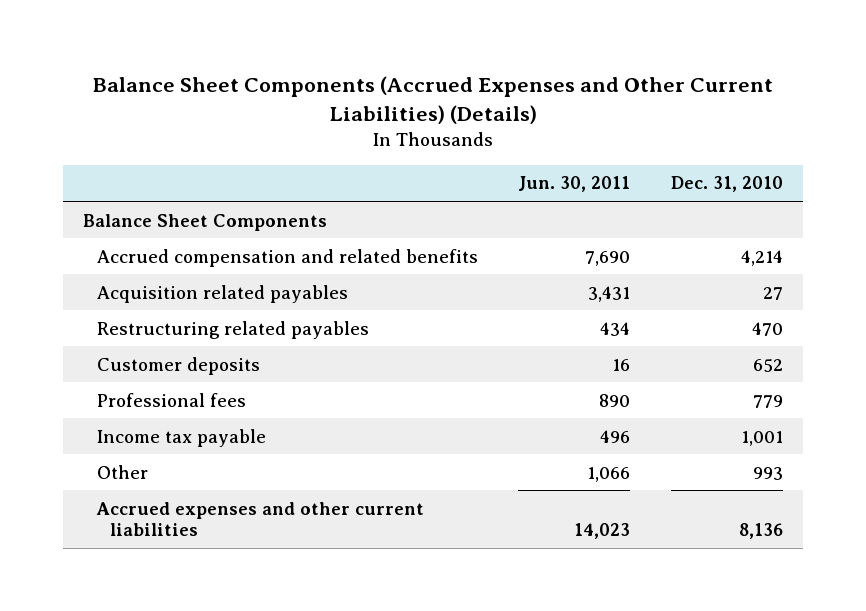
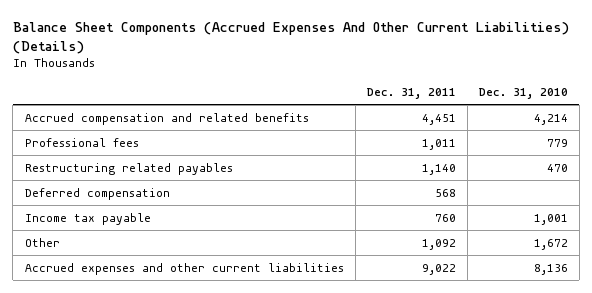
- Balance Sheet Components (Accrued Expenses and Other Current Liabilities) (Details)
+ Balance Sheet Components (Accrued Expenses And Other Current Liabilities) (Details)
- | Jun. 30, 2011 | Dec. 31, 2010
+ | Dec. 31, 2011 | Dec. 31, 2010
- Balance Sheet Components
- Acquisition related payables | 3,431 | 27
- Customer deposits | 16 | 652
moved down: Restructuring related payables | 1,140 | 470
+ Deferred compensation | 568 |
- Other | 1,066 | 993
+ Other | 1,092 | 1,672

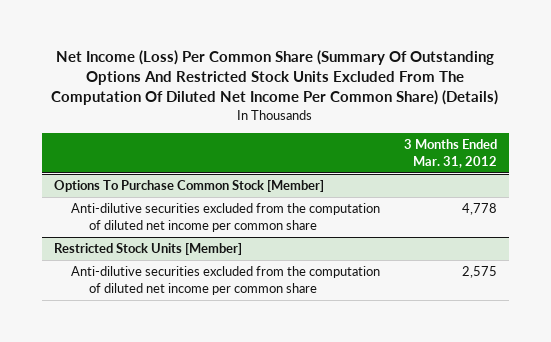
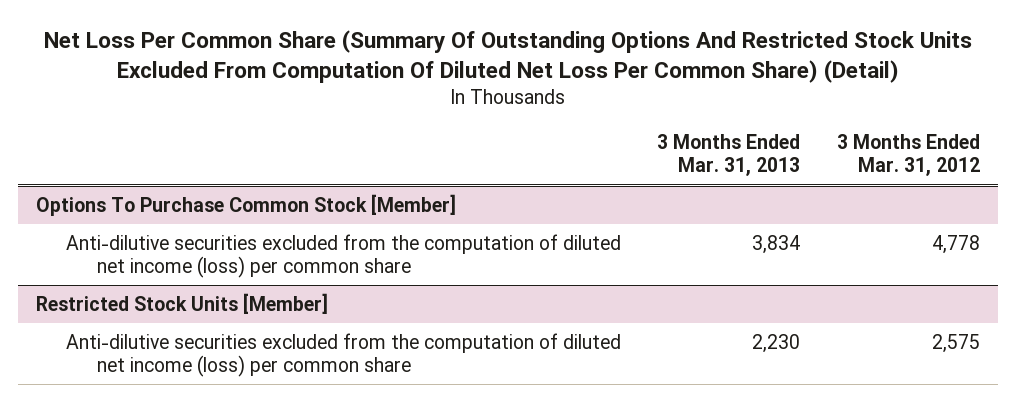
- Net Income (Loss) Per Common Share (Summary Of Outstanding Options And Restricted Stock Units Excluded From The Computation Of Diluted Net Income Per Common Share) (Details)
+ Net Loss Per Common Share (Summary Of Outstanding Options And Restricted Stock Units Excluded From Computation Of Diluted Net Loss Per Common Share) (Detail)
- | 3 Months Ended Mar. 31, 2012
+ | 3 Months Ended Mar. 31, 2013 | 3 Months Ended Mar. 31, 2012
@ Options To Purchase Common Stock [Member]
- Anti-dilutive securities excluded from the computation of diluted net income per common share | 4,778
+ Anti-dilutive securities excluded from the computation of diluted net income (loss) per common share | 3,834 | 4,778
@ Restricted Stock Units [Member]
- Anti-dilutive securities excluded from the computation of diluted net income per common share | 2,575
+ Anti-dilutive securities excluded from the computation of diluted net income (loss) per common share | 2,230 | 2,575

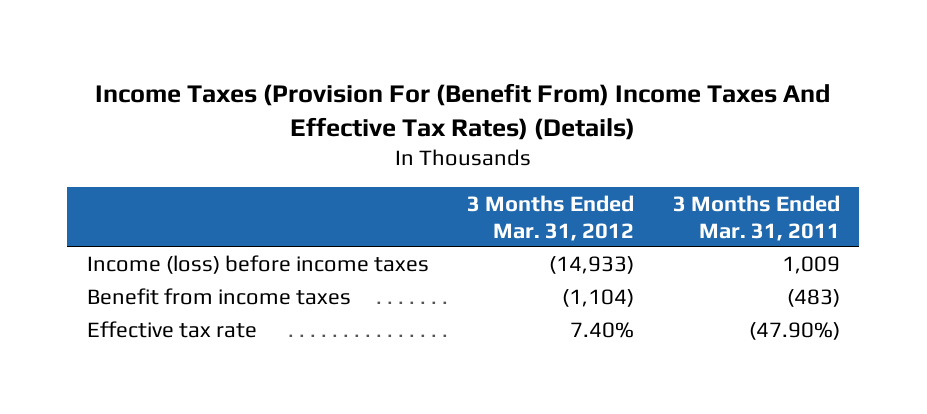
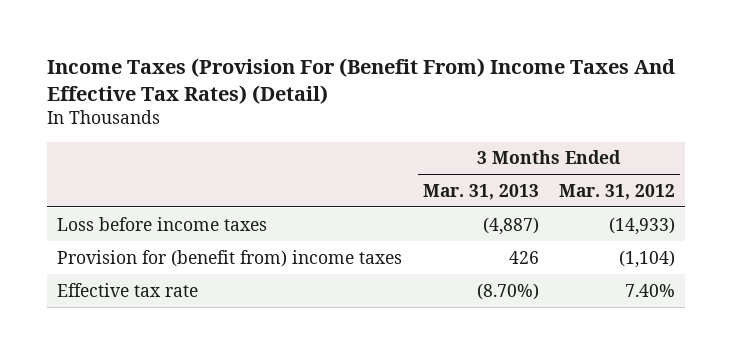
- Income Taxes (Provision For (Benefit From) Income Taxes And Effective Tax Rates) (Details)
+ Income Taxes (Provision For (Benefit From) Income Taxes And Effective Tax Rates) (Detail)
- | 3 Months Ended Mar. 31, 2012 | 3 Months Ended Mar. 31, 2011
+ | 3 Months Ended Mar. 31, 2013 | 3 Months Ended Mar. 31, 2012
- Income (loss) before income taxes | (14,933) | 1,009
- Benefit from income taxes | (1,104) | (483)
+ Loss before income taxes | (4,887) | (14,933)
+ Provision for (benefit from) income taxes | 426 | (1,104)

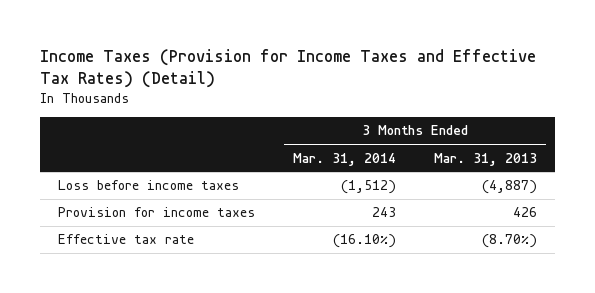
- Income Taxes (Provision For (Benefit From) Income Taxes And Effective Tax Rates) (Detail)
+ Income Taxes (Provision for Income Taxes and Effective Tax Rates) (Detail)
- | 3 Months Ended Mar. 31, 2013 | 3 Months Ended Mar. 31, 2012
+ | 3 Months Ended Mar. 31, 2014 | 3 Months Ended Mar. 31, 2013
- Provision for (benefit from) income taxes | 426 | (1,104)
+ Provision for income taxes | 243 | 426

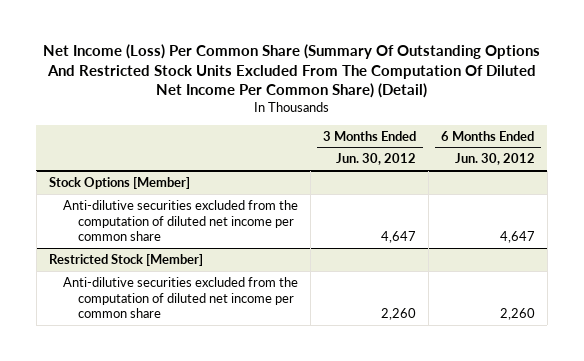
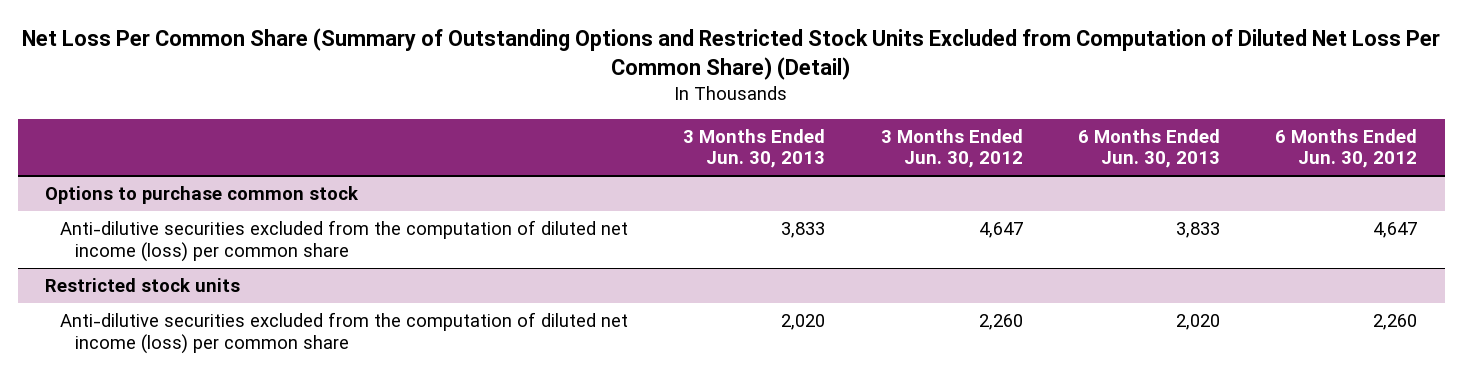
- Net Income (Loss) Per Common Share (Summary Of Outstanding Options And Restricted Stock Units Excluded From The Computation Of Diluted Net Income Per Common Share) (Detail)
+ Net Loss Per Common Share (Summary of Outstanding Options and Restricted Stock Units Excluded from Computation of Diluted Net Loss Per Common Share) (Detail)
- | 3 Months Ended Jun. 30, 2012 | 6 Months Ended Jun. 30, 2012
+ | 3 Months Ended Jun. 30, 2013 | 3 Months Ended Jun. 30, 2012 | 6 Months Ended Jun. 30, 2013 | 6 Months Ended Jun. 30, 2012
- Stock Options [Member]
- Anti-dilutive securities excluded from the computation of diluted net income per common share | 4,647 | 4,647
- Restricted Stock [Member]
- Anti-dilutive securities excluded from the computation of diluted net income per common share | 2,260 | 2,260
+ Options to purchase common stock
+ Anti-dilutive securities excluded from the computation of diluted net income (loss) per common share | 3,833 | 4,647 | 3,833 | 4,647
+ Restricted stock units
+ Anti-dilutive securities excluded from the computation of diluted net income (loss) per common share | 2,020 | 2,260 | 2,020 | 2,260

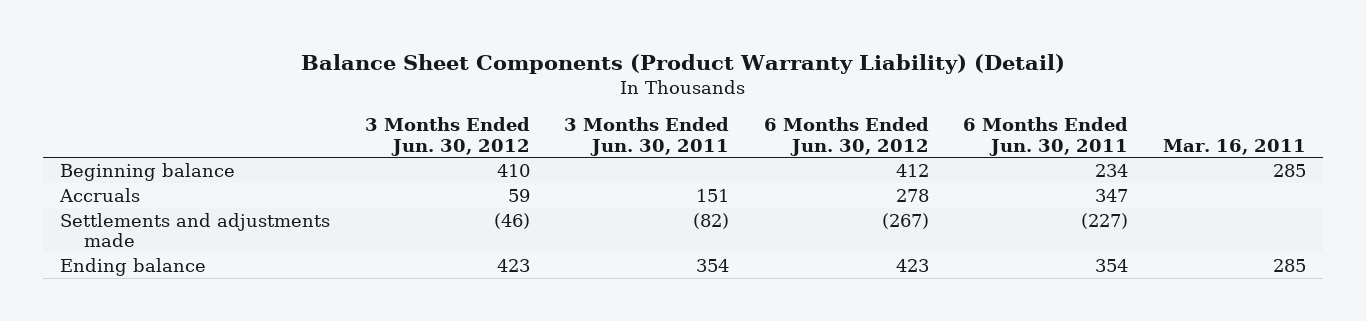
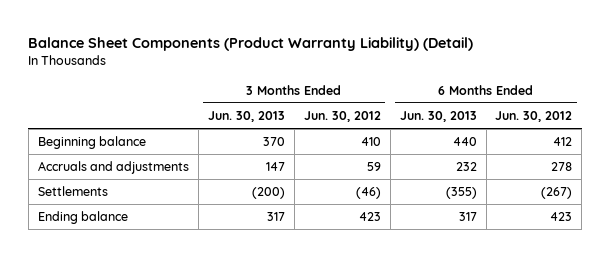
- | 3 Months Ended Jun. 30, 2012 | 3 Months Ended Jun. 30, 2011 | 6 Months Ended Jun. 30, 2012 | 6 Months Ended Jun. 30, 2011 | Mar. 16, 2011
+ | 3 Months Ended Jun. 30, 2013 | 3 Months Ended Jun. 30, 2012 | 6 Months Ended Jun. 30, 2013 | 6 Months Ended Jun. 30, 2012
- Accruals | 59 | 151 | 278 | 347 |
- Settlements and adjustments made | (46) | (82) | (267) | (227) |
+ Accruals and adjustments | 147 | 59 | 232 | 278
+ Settlements | (200) | (46) | (355) | (267)

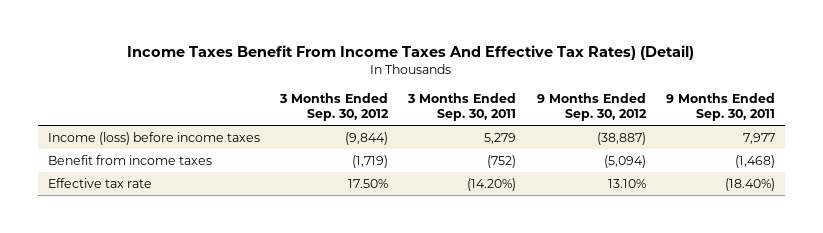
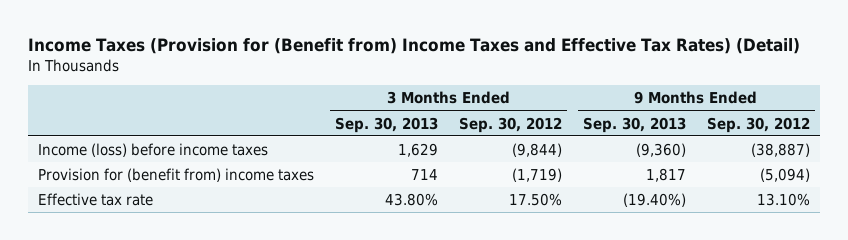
- Income Taxes Benefit From Income Taxes And Effective Tax Rates) (Detail)
+ Income Taxes (Provision for (Benefit from) Income Taxes and Effective Tax Rates) (Detail)
- | 3 Months Ended Sep. 30, 2012 | 3 Months Ended Sep. 30, 2011 | 9 Months Ended Sep. 30, 2012 | 9 Months Ended Sep. 30, 2011
+ | 3 Months Ended Sep. 30, 2013 | 3 Months Ended Sep. 30, 2012 | 9 Months Ended Sep. 30, 2013 | 9 Months Ended Sep. 30, 2012
- Benefit from income taxes | (1,719) | (752) | (5,094) | (1,468)
+ Provision for (benefit from) income taxes | 714 | (1,719) | 1,817 | (5,094)

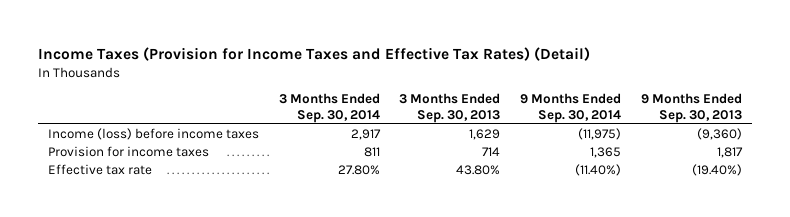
- Income Taxes (Provision for (Benefit from) Income Taxes and Effective Tax Rates) (Detail)
+ Income Taxes (Provision for Income Taxes and Effective Tax Rates) (Detail)
- | 3 Months Ended Sep. 30, 2013 | 3 Months Ended Sep. 30, 2012 | 9 Months Ended Sep. 30, 2013 | 9 Months Ended Sep. 30, 2012
+ | 3 Months Ended Sep. 30, 2014 | 3 Months Ended Sep. 30, 2013 | 9 Months Ended Sep. 30, 2014 | 9 Months Ended Sep. 30, 2013
- Provision for (benefit from) income taxes | 714 | (1,719) | 1,817 | (5,094)
+ Provision for income taxes | 811 | 714 | 1,365 | 1,817

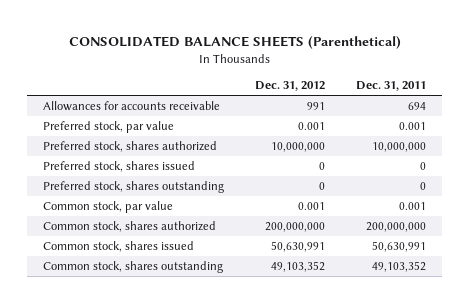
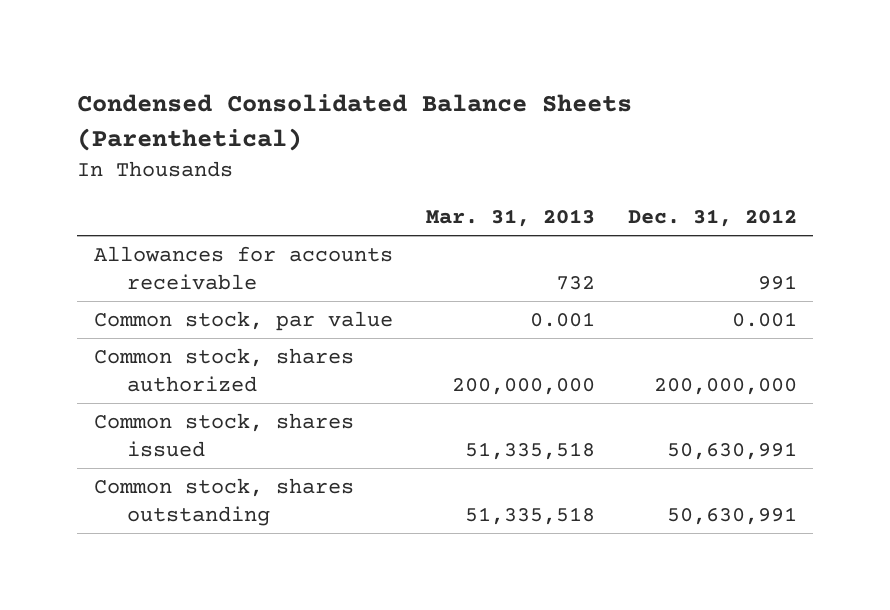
- CONSOLIDATED BALANCE SHEETS (Parenthetical)
+ Condensed Consolidated Balance Sheets (Parenthetical)
- | Dec. 31, 2012 | Dec. 31, 2011
+ | Mar. 31, 2013 | Dec. 31, 2012
- Preferred stock, par value | 0.001 | 0.001
- Preferred stock, shares authorized | 10,000,000 | 10,000,000
- Preferred stock, shares issued | 0 | 0
- Preferred stock, shares outstanding | 0 | 0
- Common stock, shares outstanding | 49,103,352 | 49,103,352
+ Common stock, shares outstanding | 51,335,518 | 50,630,991

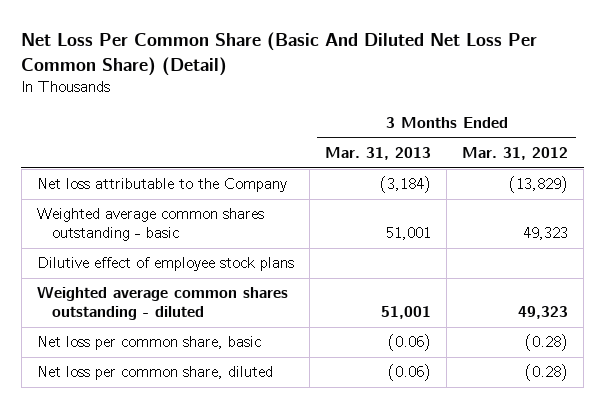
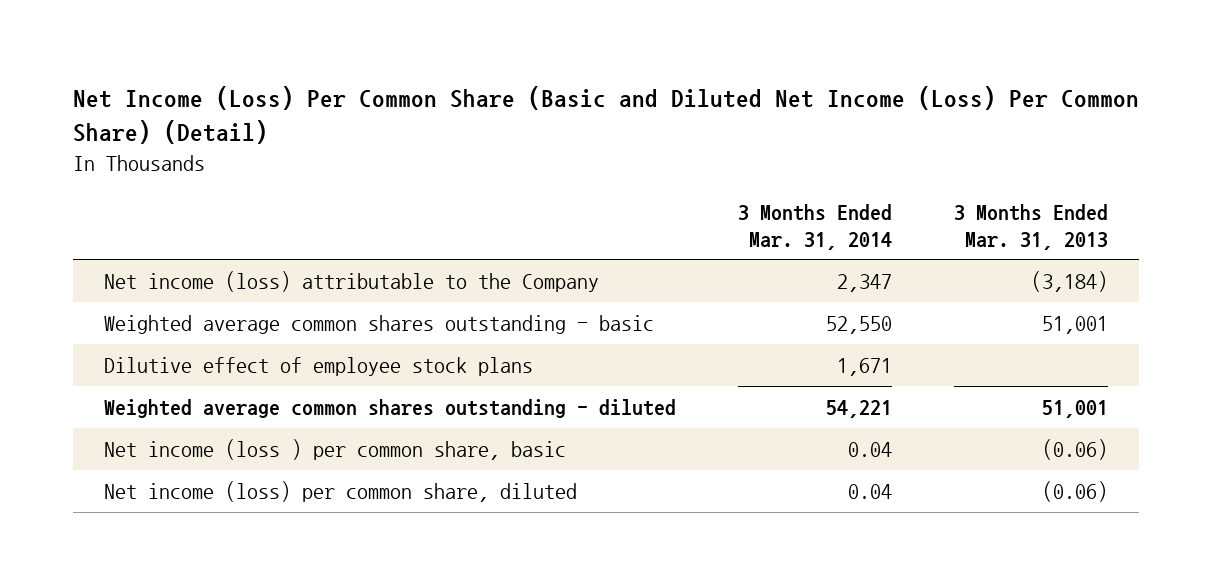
- Net Loss Per Common Share (Basic And Diluted Net Loss Per Common Share) (Detail)
+ Net Income (Loss) Per Common Share (Basic and Diluted Net Income (Loss) Per Common Share) (Detail)
- | 3 Months Ended Mar. 31, 2013 | 3 Months Ended Mar. 31, 2012
+ | 3 Months Ended Mar. 31, 2014 | 3 Months Ended Mar. 31, 2013
- Net loss attributable to the Company | (3,184) | (13,829)
+ Net income (loss) attributable to the Company | 2,347 | (3,184)
- Net loss per common share, basic | (0.06) | (0.28)
- Net loss per common share, diluted | (0.06) | (0.28)
+ Net income (loss ) per common share, basic | 0.04 | (0.06)
+ Net income (loss) per common share, diluted | 0.04 | (0.06)

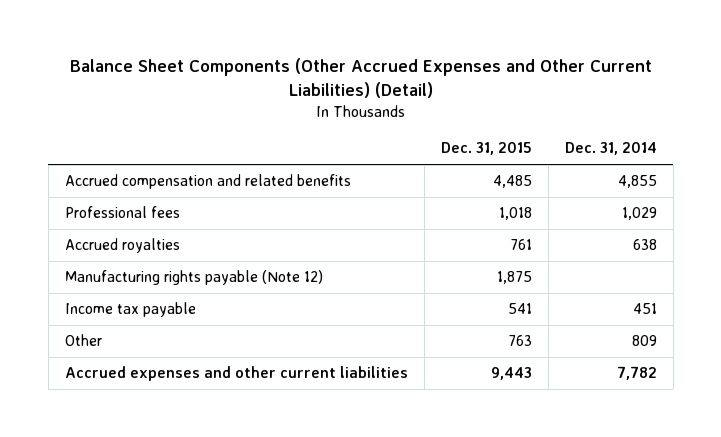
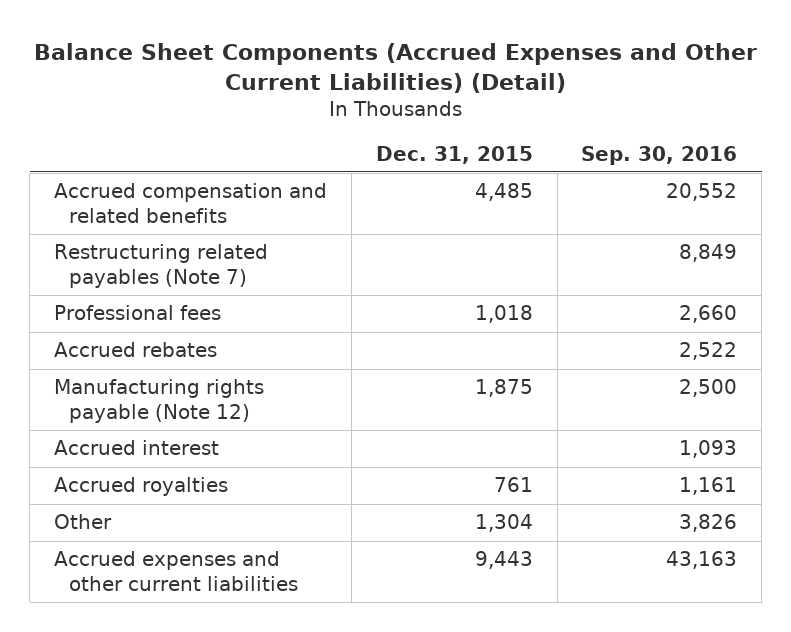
- Balance Sheet Components (Other Accrued Expenses and Other Current Liabilities) (Detail)
+ Balance Sheet Components (Accrued Expenses and Other Current Liabilities) (Detail)
- | Dec. 31, 2015 | Dec. 31, 2014
+ | Dec. 31, 2015 | Sep. 30, 2016
+ Restructuring related payables (Note 7) | | 8,849
+ Accrued rebates | | 2,522
- Income tax payable | 541 | 451
- Other | 763 | 809
+ Accrued interest | | 1,093
moved down: Accrued royalties | 761 | 1,161
+ Other | 1,304 | 3,826

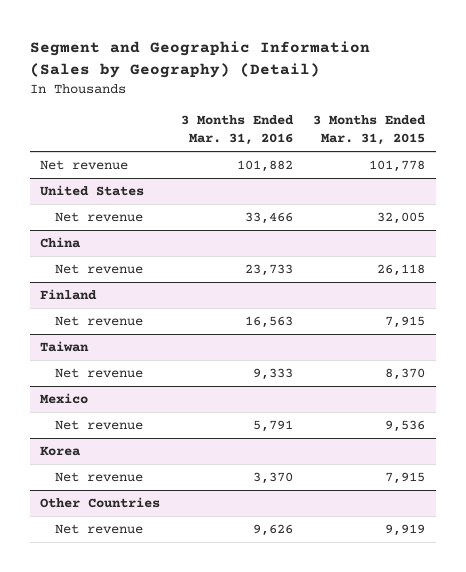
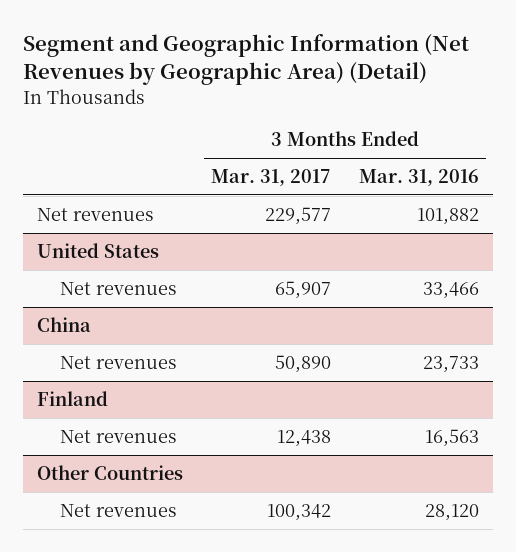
- Segment and Geographic Information (Sales by Geography) (Detail)
+ Segment and Geographic Information (Net Revenues by Geographic Area) (Detail)
- | 3 Months Ended Mar. 31, 2016 | 3 Months Ended Mar. 31, 2015
+ | 3 Months Ended Mar. 31, 2017 | 3 Months Ended Mar. 31, 2016
- Net revenue | 101,882 | 101,778
+ Net revenues | 229,577 | 101,882
@ United States
- Net revenue | 33,466 | 32,005
+ Net revenues | 65,907 | 33,466
@ China
- Net revenue | 23,733 | 26,118
+ Net revenues | 50,890 | 23,733
@ Finland
- Net revenue | 16,563 | 7,915
- Taiwan
- Net revenue | 9,333 | 8,370
- Mexico
- Net revenue | 5,791 | 9,536
- Korea
- Net revenue | 3,370 | 7,915
@ Finland
+ Net revenues | 12,438 | 16,563
@ Other Countries
- Net revenue | 9,626 | 9,919
+ Net revenues | 100,342 | 28,120

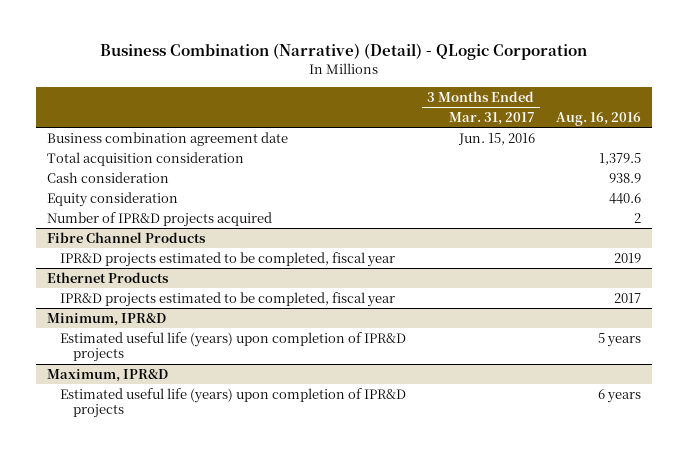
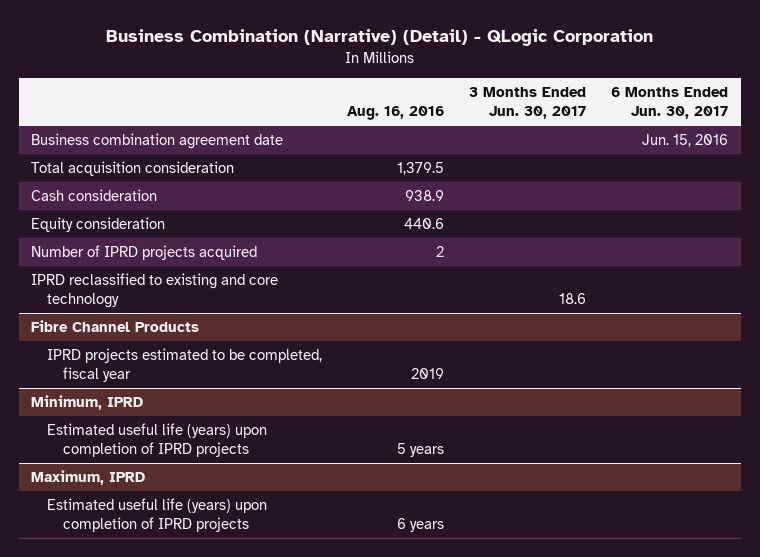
- | 3 Months Ended Mar. 31, 2017 | Aug. 16, 2016
+ | Aug. 16, 2016 | 3 Months Ended Jun. 30, 2017 | 6 Months Ended Jun. 30, 2017
- Number of IPR&D projects acquired | | 2
+ Number of IPRD projects acquired | 2 | |
+ IPRD reclassified to existing and core technology | | 18.6 |
@ Fibre Channel Products
- IPR&D projects estimated to be completed, fiscal year | | 2019
- Ethernet Products
- IPR&D projects estimated to be completed, fiscal year | | 2017
- Minimum, IPR&D
- Estimated useful life (years) upon completion of IPR&D projects | | 5 years
- Maximum, IPR&D
- Estimated useful life (years) upon completion of IPR&D projects | | 6 years
@ Fibre Channel Products
+ IPRD projects estimated to be completed, fiscal year | 2019 | |
+ Minimum, IPRD
+ Estimated useful life (years) upon completion of IPRD projects | 5 years | |
+ Maximum, IPRD
+ Estimated useful life (years) upon completion of IPRD projects | 6 years | |

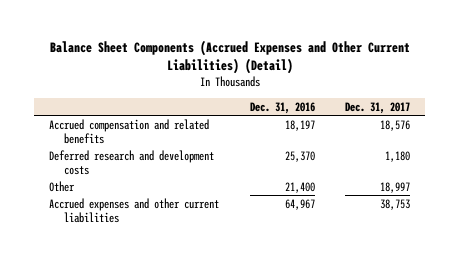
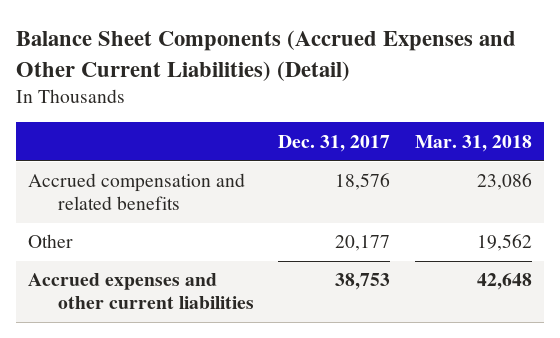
- | Dec. 31, 2016 | Dec. 31, 2017
+ | Dec. 31, 2017 | Mar. 31, 2018
- Deferred research and development costs | 25,370 | 1,180
- Other | 21,400 | 18,997
+ Other | 20,177 | 19,562

